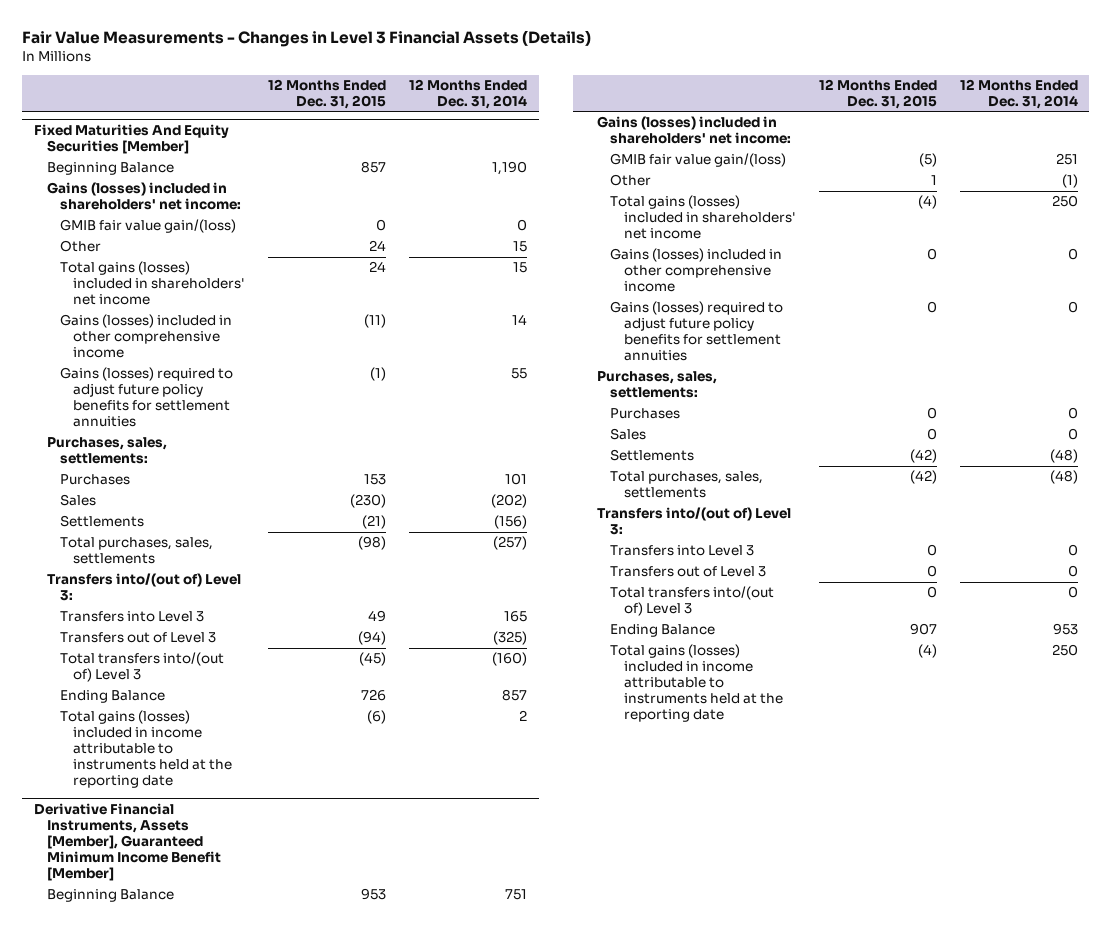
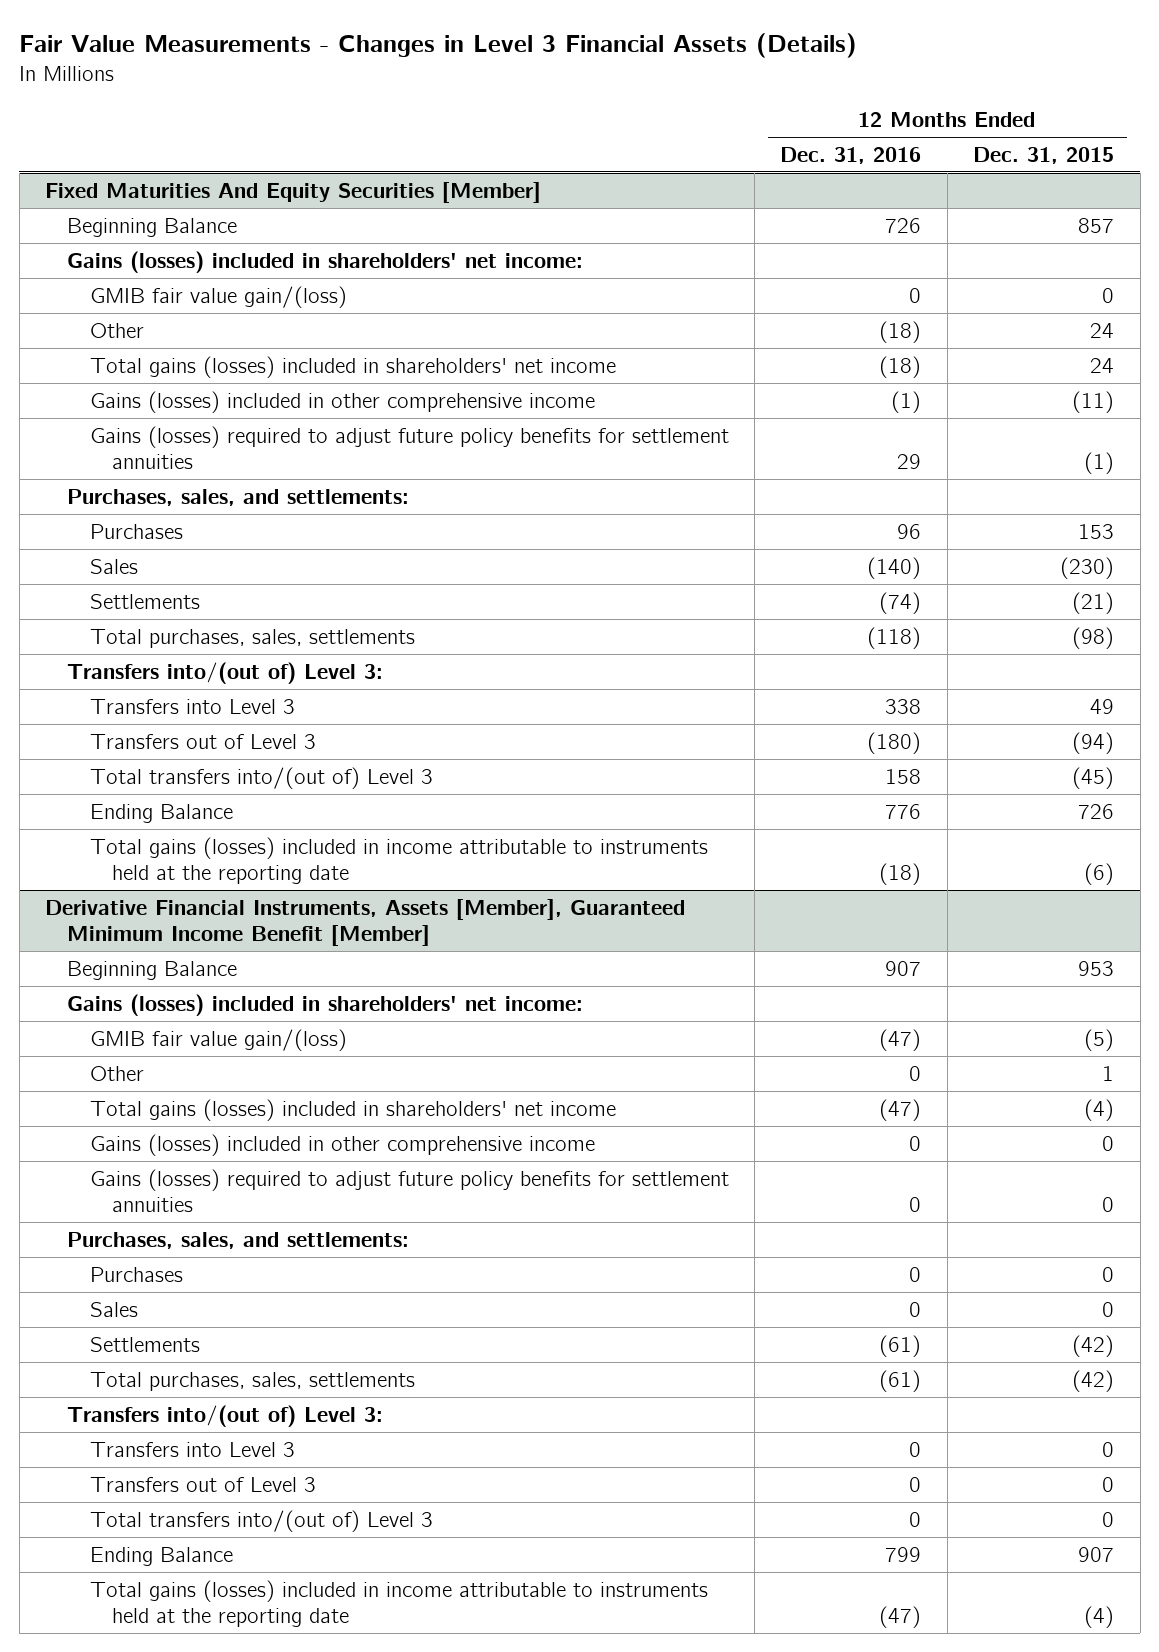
- | 12 Months Ended Dec. 31, 2015 | 12 Months Ended Dec. 31, 2014
+ | 12 Months Ended Dec. 31, 2016 | 12 Months Ended Dec. 31, 2015
@ Fixed Maturities And Equity Securities [Member]
- Purchases, sales, settlements:
+ Purchases, sales, and settlements:
@ Derivative Financial Instruments, Assets [Member], Guaranteed Minimum Income Benefit [Member]
- Purchases, sales, settlements:
+ Purchases, sales, and settlements:

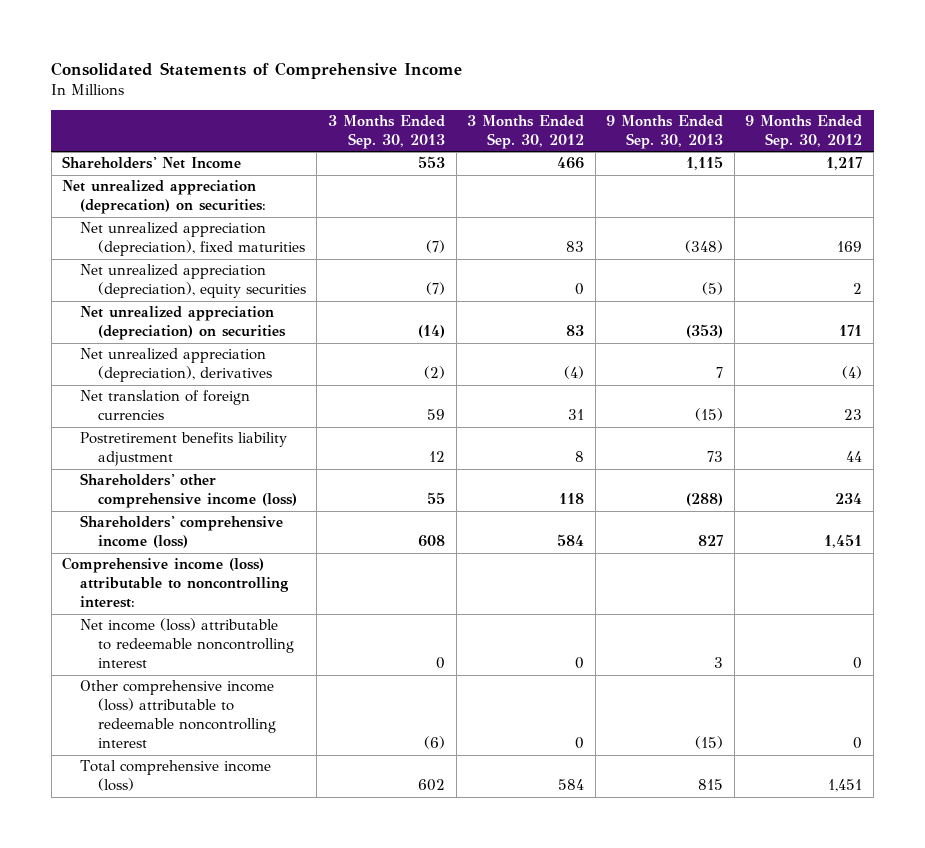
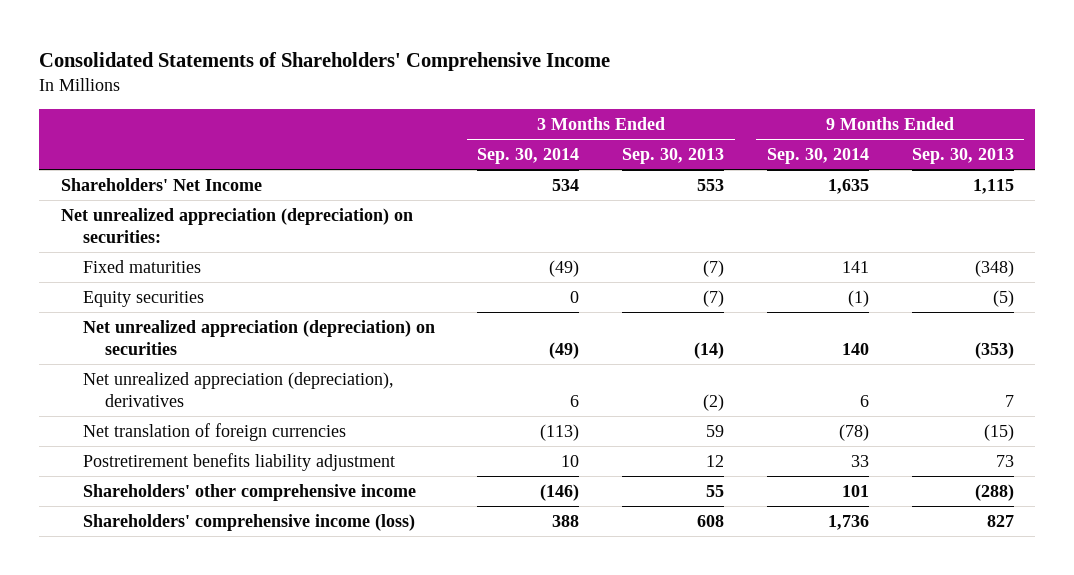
- Consolidated Statements of Comprehensive Income
+ Consolidated Statements of Shareholders' Comprehensive Income
- | 3 Months Ended Sep. 30, 2013 | 3 Months Ended Sep. 30, 2012 | 9 Months Ended Sep. 30, 2013 | 9 Months Ended Sep. 30, 2012
+ | 3 Months Ended Sep. 30, 2014 | 3 Months Ended Sep. 30, 2013 | 9 Months Ended Sep. 30, 2014 | 9 Months Ended Sep. 30, 2013
- Net unrealized appreciation (deprecation) on securities:
- Net unrealized appreciation (depreciation), fixed maturities | (7) | 83 | (348) | 169
- Net unrealized appreciation (depreciation), equity securities | (7) | 0 | (5) | 2
+ Net unrealized appreciation (depreciation) on securities:
+ Fixed maturities | (49) | (7) | 141 | (348)
+ Equity securities | 0 | (7) | (1) | (5)
- Shareholders' other comprehensive income (loss) | 55 | 118 | (288) | 234
+ Shareholders' other comprehensive income | (146) | 55 | 101 | (288)
- Comprehensive income (loss) attributable to noncontrolling interest:
- Net income (loss) attributable to redeemable noncontrolling interest | 0 | 0 | 3 | 0
- Other comprehensive income (loss) attributable to redeemable noncontrolling interest | (6) | 0 | (15) | 0
- Total comprehensive income (loss) | 602 | 584 | 815 | 1,451

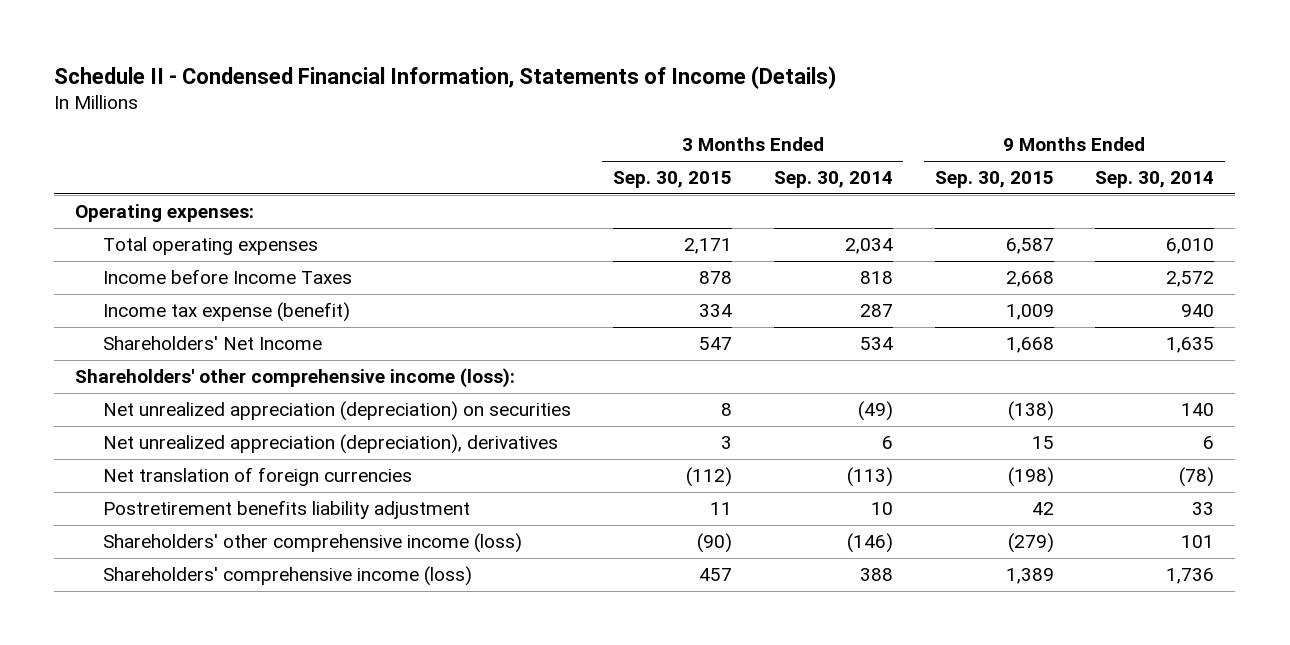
- Consolidated Statements of Shareholders' Comprehensive Income
+ Schedule II - Condensed Financial Information, Statements of Income (Details)
- | 3 Months Ended Sep. 30, 2014 | 3 Months Ended Sep. 30, 2013 | 9 Months Ended Sep. 30, 2014 | 9 Months Ended Sep. 30, 2013
+ | 3 Months Ended Sep. 30, 2015 | 3 Months Ended Sep. 30, 2014 | 9 Months Ended Sep. 30, 2015 | 9 Months Ended Sep. 30, 2014
+ Operating expenses:
+ Total operating expenses | 2,171 | 2,034 | 6,587 | 6,010
+ Income before Income Taxes | 878 | 818 | 2,668 | 2,572
+ Income tax expense (benefit) | 334 | 287 | 1,009 | 940
- Net unrealized appreciation (depreciation) on securities:
- Fixed maturities | (49) | (7) | 141 | (348)
- Equity securities | 0 | (7) | (1) | (5)
+ Shareholders' other comprehensive income (loss):
- Shareholders' other comprehensive income | (146) | 55 | 101 | (288)
+ Shareholders' other comprehensive income (loss) | (90) | (146) | (279) | 101

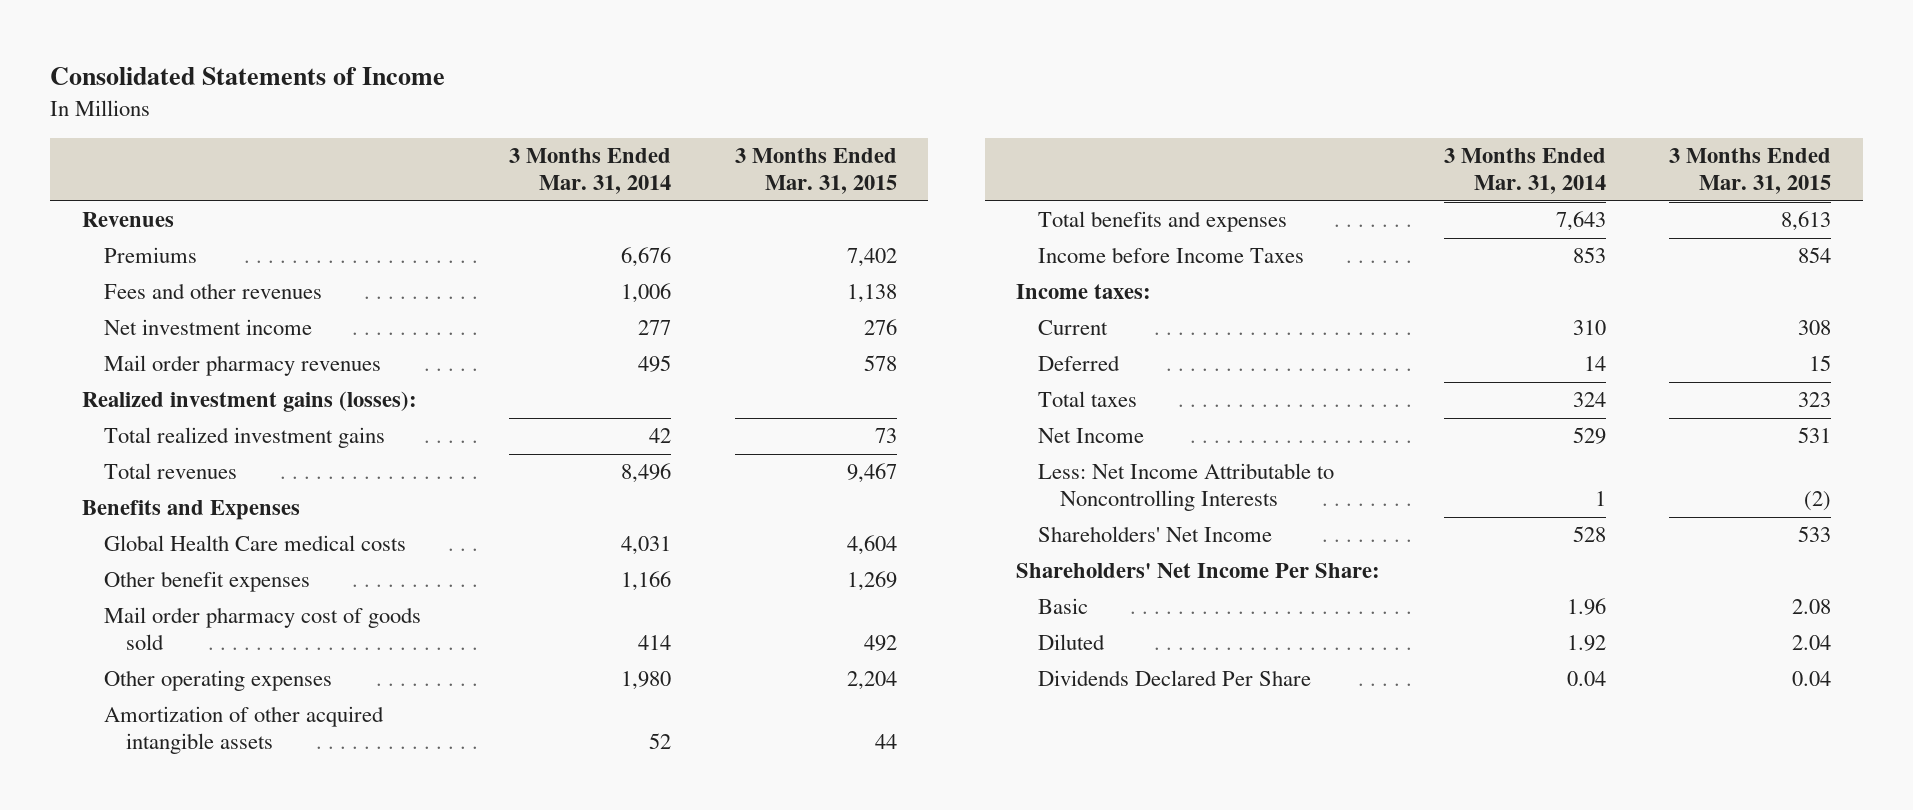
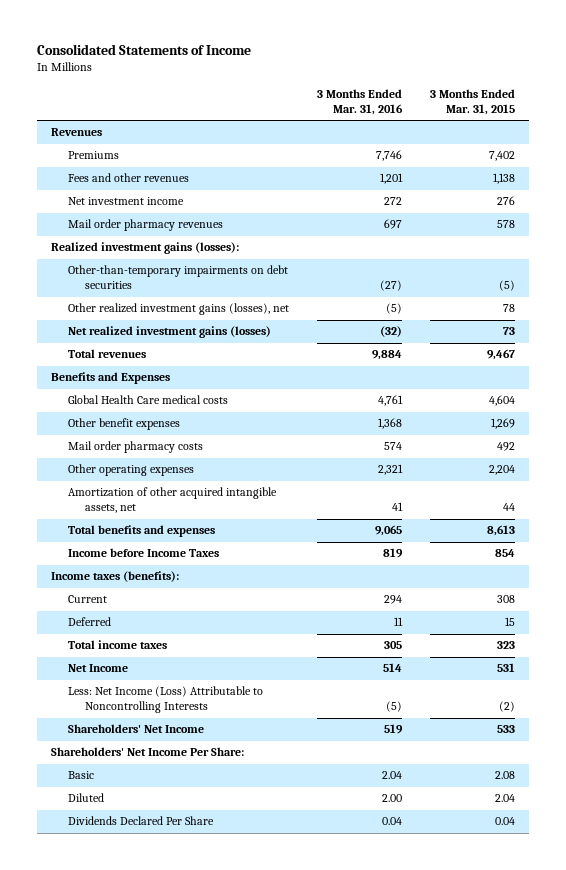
- | 3 Months Ended Mar. 31, 2014 | 3 Months Ended Mar. 31, 2015
+ | 3 Months Ended Mar. 31, 2016 | 3 Months Ended Mar. 31, 2015
- Total realized investment gains | 42 | 73
+ Other-than-temporary impairments on debt securities | (27) | (5)
+ Other realized investment gains (losses), net | (5) | 78
+ Net realized investment gains (losses) | (32) | 73
- Mail order pharmacy cost of goods sold | 414 | 492
+ Mail order pharmacy costs | 574 | 492
- Amortization of other acquired intangible assets | 52 | 44
+ Amortization of other acquired intangible assets, net | 41 | 44
- Income taxes:
+ Income taxes (benefits):
- Total taxes | 324 | 323
+ Total income taxes | 305 | 323
- Less: Net Income Attributable to Noncontrolling Interests | 1 | (2)
+ Less: Net Income (Loss) Attributable to Noncontrolling Interests | (5) | (2)

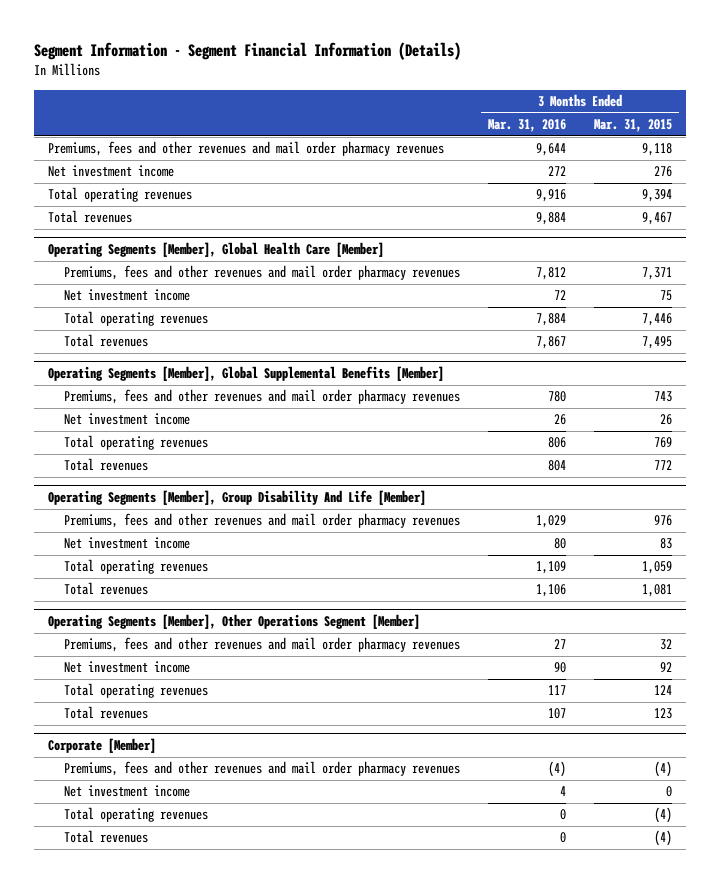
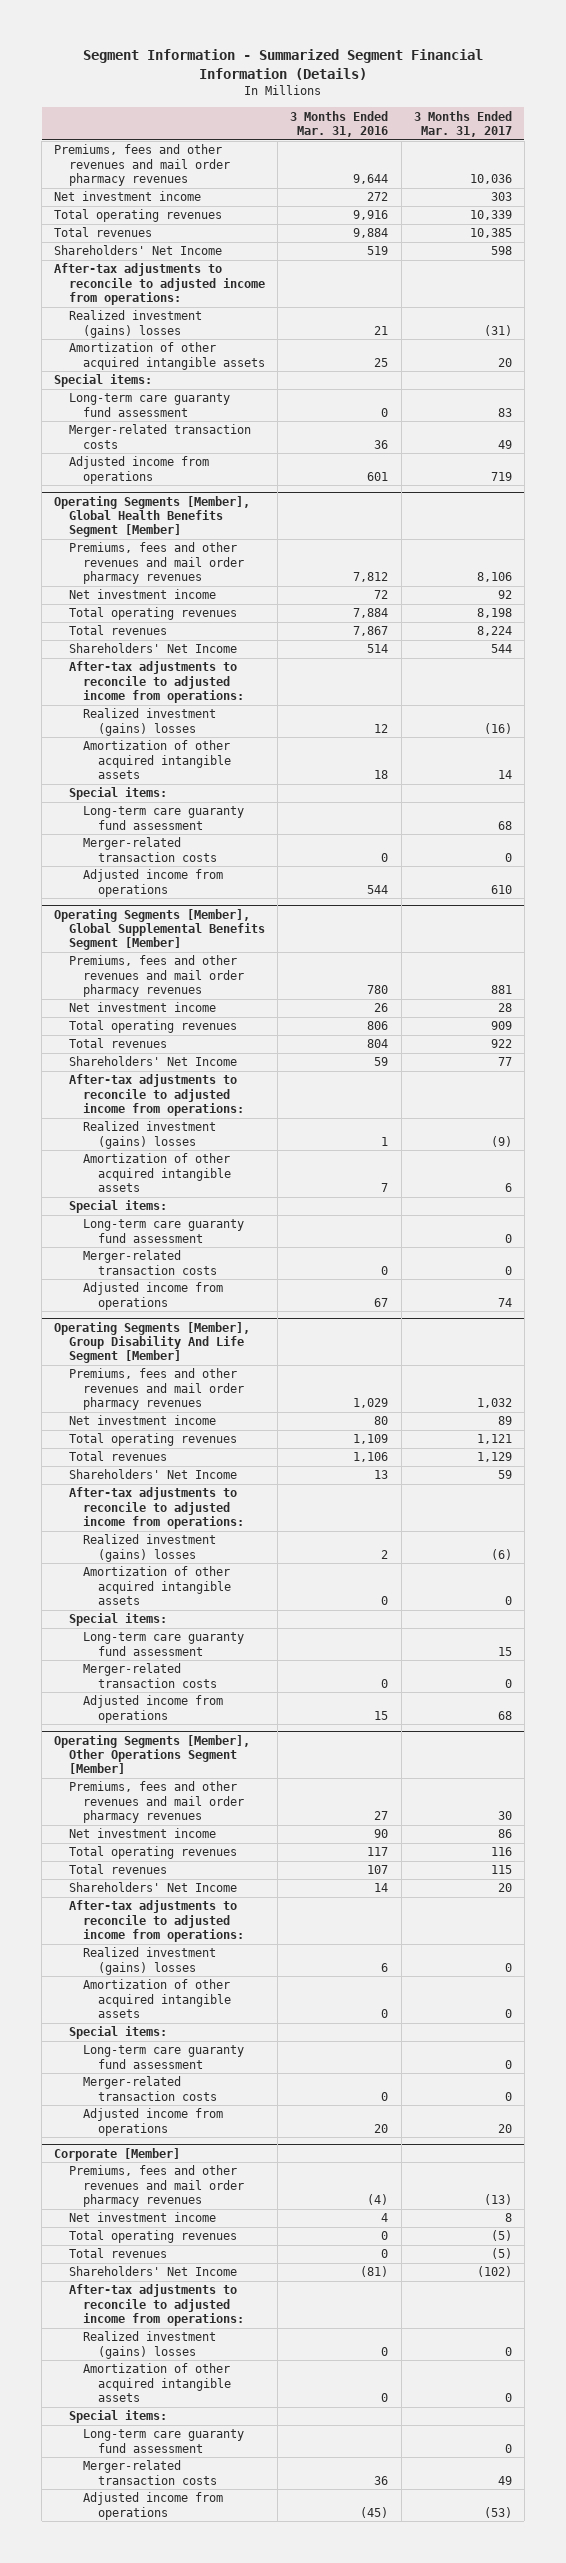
- Segment Information - Segment Financial Information (Details)
+ Segment Information - Summarized Segment Financial Information (Details)
- | 3 Months Ended Mar. 31, 2016 | 3 Months Ended Mar. 31, 2015
+ | 3 Months Ended Mar. 31, 2016 | 3 Months Ended Mar. 31, 2017
- Operating Segments [Member], Global Health Care [Member]
+ Shareholders' Net Income | 519 | 598
+ After-tax adjustments to reconcile to adjusted income from operations:
+ Realized investment (gains) losses | 21 | (31)
+ Amortization of other acquired intangible assets | 25 | 20
+ Special items:
+ Long-term care guaranty fund assessment | 0 | 83
+ Merger-related transaction costs | 36 | 49
+ Adjusted income from operations | 601 | 719
+ Operating Segments [Member], Global Health Benefits Segment [Member]
- Operating Segments [Member], Global Supplemental Benefits [Member]
+ Shareholders' Net Income | 514 | 544
+ After-tax adjustments to reconcile to adjusted income from operations:
+ Realized investment (gains) losses | 12 | (16)
+ Amortization of other acquired intangible assets | 18 | 14
+ Special items:
+ Long-term care guaranty fund assessment | | 68
+ Merger-related transaction costs | 0 | 0
+ Adjusted income from operations | 544 | 610
+ Operating Segments [Member], Global Supplemental Benefits Segment [Member]
- Operating Segments [Member], Group Disability And Life [Member]
+ Shareholders' Net Income | 59 | 77
+ After-tax adjustments to reconcile to adjusted income from operations:
+ Realized investment (gains) losses | 1 | (9)
+ Amortization of other acquired intangible assets | 7 | 6
+ Special items:
+ Long-term care guaranty fund assessment | | 0
+ Merger-related transaction costs | 0 | 0
+ Adjusted income from operations | 67 | 74
+ Operating Segments [Member], Group Disability And Life Segment [Member]
+ Shareholders' Net Income | 13 | 59
+ After-tax adjustments to reconcile to adjusted income from operations:
+ Realized investment (gains) losses | 2 | (6)
+ Amortization of other acquired intangible assets | 0 | 0
+ Special items:
+ Long-term care guaranty fund assessment | | 15
+ Merger-related transaction costs | 0 | 0
+ Adjusted income from operations | 15 | 68
@ Operating Segments [Member], Other Operations Segment [Member]
+ Shareholders' Net Income | 14 | 20
+ After-tax adjustments to reconcile to adjusted income from operations:
+ Realized investment (gains) losses | 6 | 0
+ Amortization of other acquired intangible assets | 0 | 0
+ Special items:
+ Long-term care guaranty fund assessment | | 0
+ Merger-related transaction costs | 0 | 0
+ Adjusted income from operations | 20 | 20
@ Corporate [Member]
+ Shareholders' Net Income | (81) | (102)
+ After-tax adjustments to reconcile to adjusted income from operations:
+ Realized investment (gains) losses | 0 | 0
+ Amortization of other acquired intangible assets | 0 | 0
+ Special items:
+ Long-term care guaranty fund assessment | | 0
+ Merger-related transaction costs | 36 | 49
+ Adjusted income from operations | (45) | (53)

